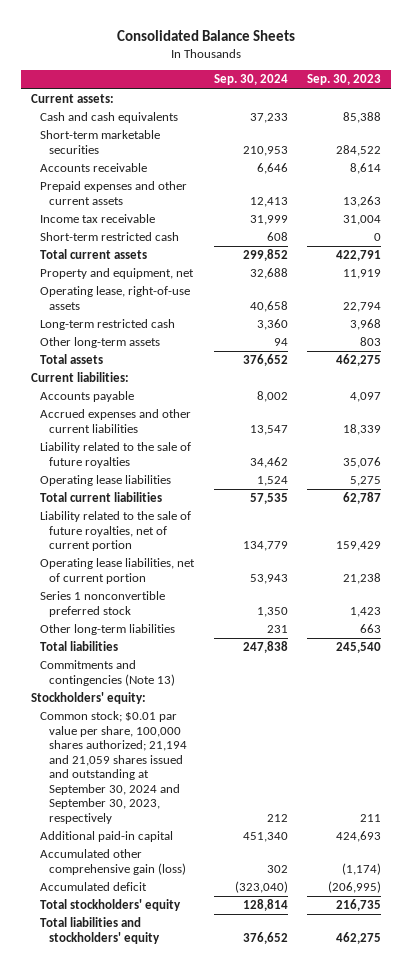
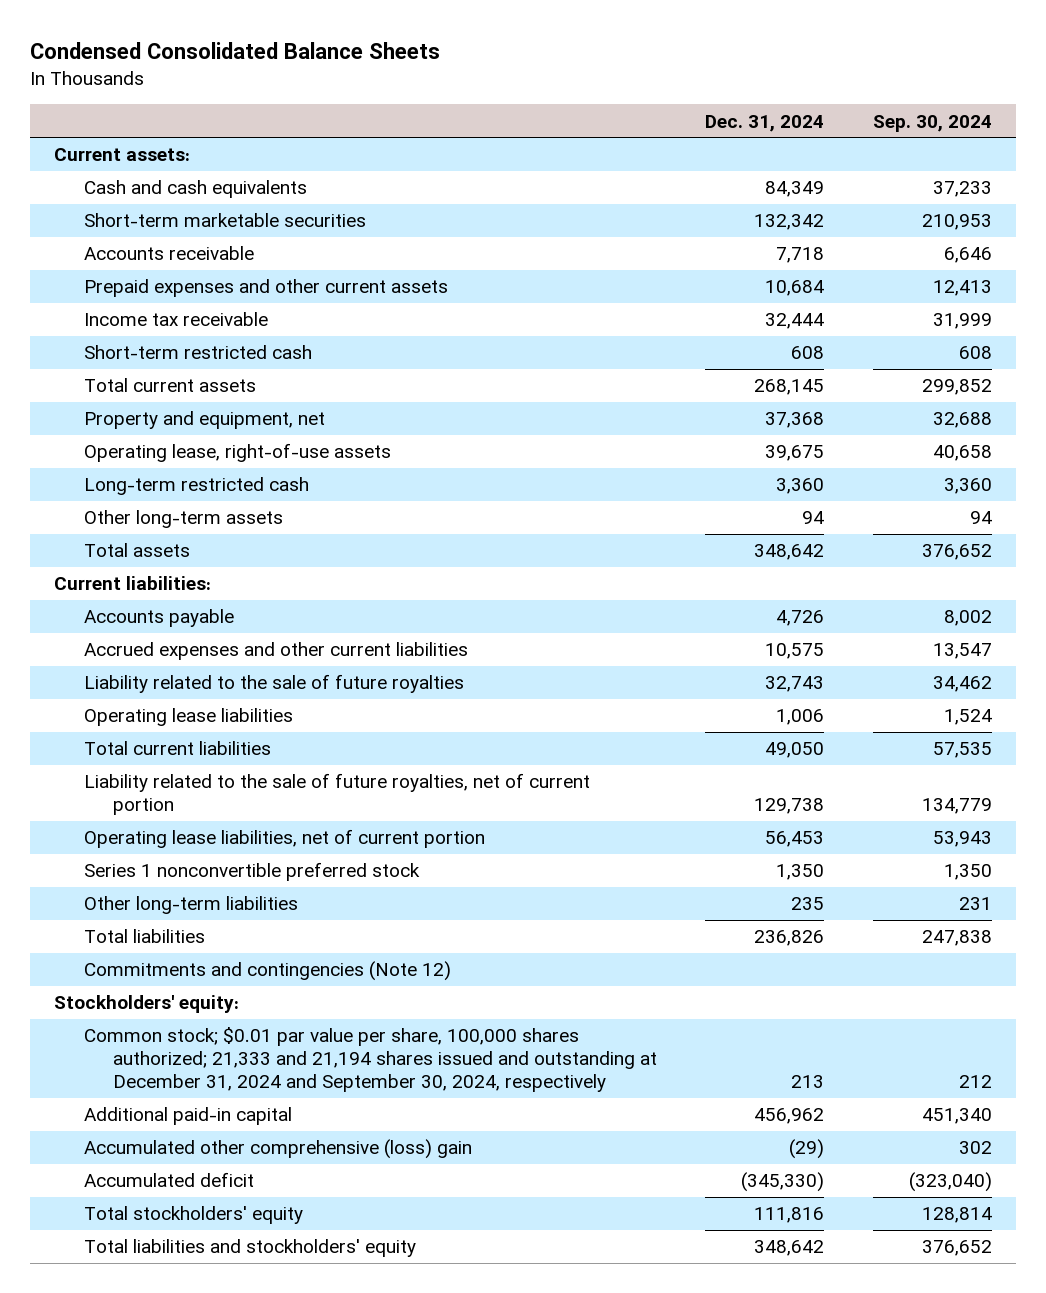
- Consolidated Balance Sheets
+ Condensed Consolidated Balance Sheets
- | Sep. 30, 2024 | Sep. 30, 2023
+ | Dec. 31, 2024 | Sep. 30, 2024
- Commitments and contingencies (Note 13)
+ Commitments and contingencies (Note 12)
- Common stock; $0.01 par value per share, 100,000 shares authorized; 21,194 and 21,059 shares issued and outstanding at September 30, 2024 and September 30, 2023, respectively | 212 | 211
+ Common stock; $0.01 par value per share, 100,000 shares authorized; 21,333 and 21,194 shares issued and outstanding at December 31, 2024 and September 30, 2024, respectively | 213 | 212
- Accumulated other comprehensive gain (loss) | 302 | (1,174)
+ Accumulated other comprehensive (loss) gain | (29) | 302

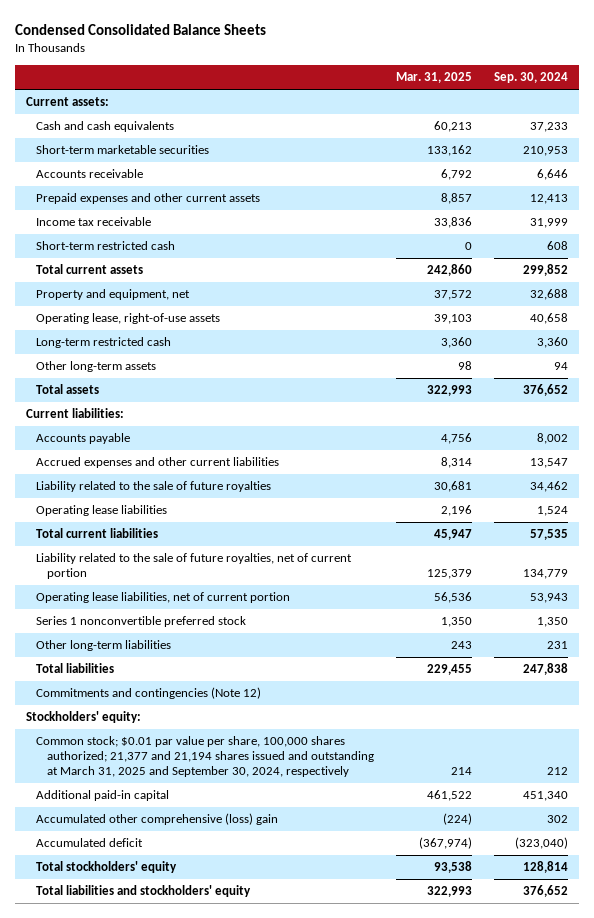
- | Dec. 31, 2024 | Sep. 30, 2024
+ | Mar. 31, 2025 | Sep. 30, 2024
- Common stock; $0.01 par value per share, 100,000 shares authorized; 21,333 and 21,194 shares issued and outstanding at December 31, 2024 and September 30, 2024, respectively | 213 | 212
+ Common stock; $0.01 par value per share, 100,000 shares authorized; 21,377 and 21,194 shares issued and outstanding at March 31, 2025 and September 30, 2024, respectively | 214 | 212

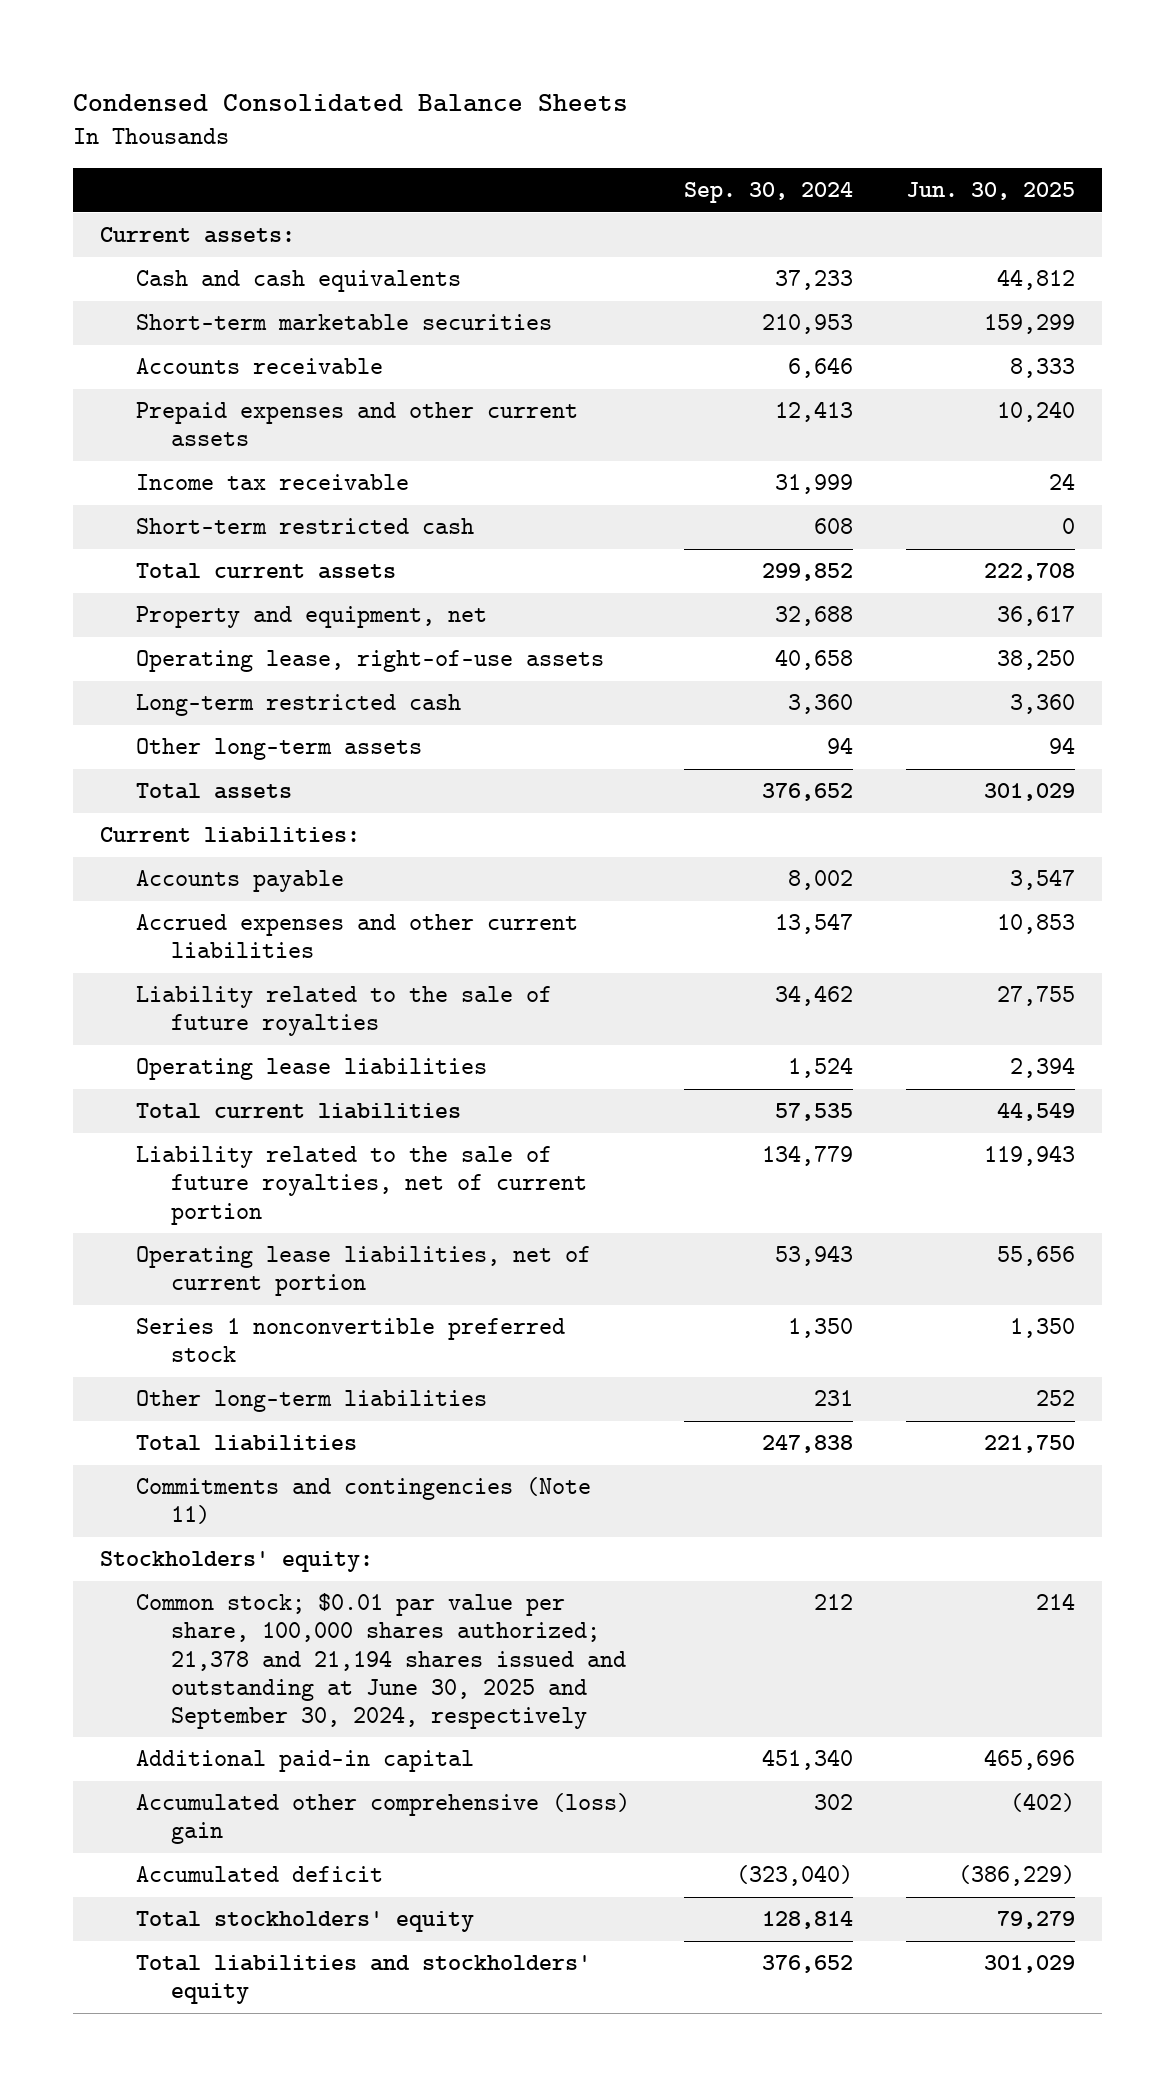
- | Mar. 31, 2025 | Sep. 30, 2024
+ | Sep. 30, 2024 | Jun. 30, 2025
- Commitments and contingencies (Note 12)
+ Commitments and contingencies (Note 11)
- Common stock; $0.01 par value per share, 100,000 shares authorized; 21,377 and 21,194 shares issued and outstanding at March 31, 2025 and September 30, 2024, respectively | 214 | 212
+ Common stock; $0.01 par value per share, 100,000 shares authorized; 21,378 and 21,194 shares issued and outstanding at June 30, 2025 and September 30, 2024, respectively | 212 | 214

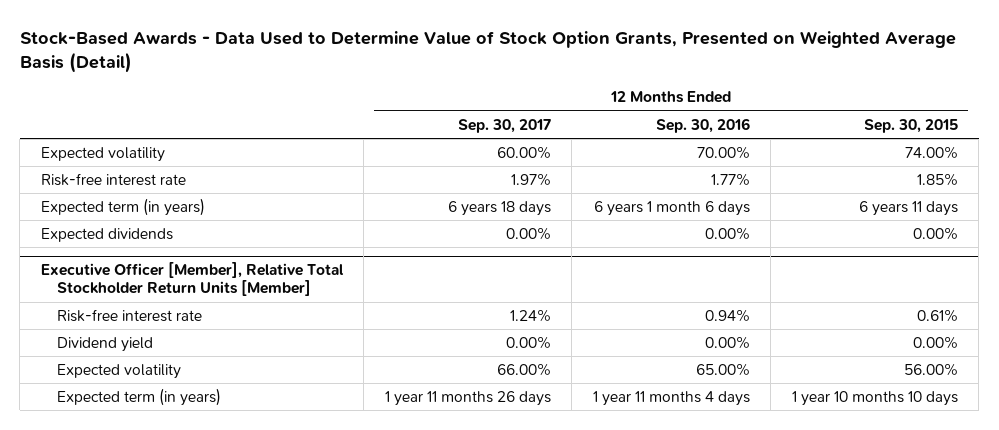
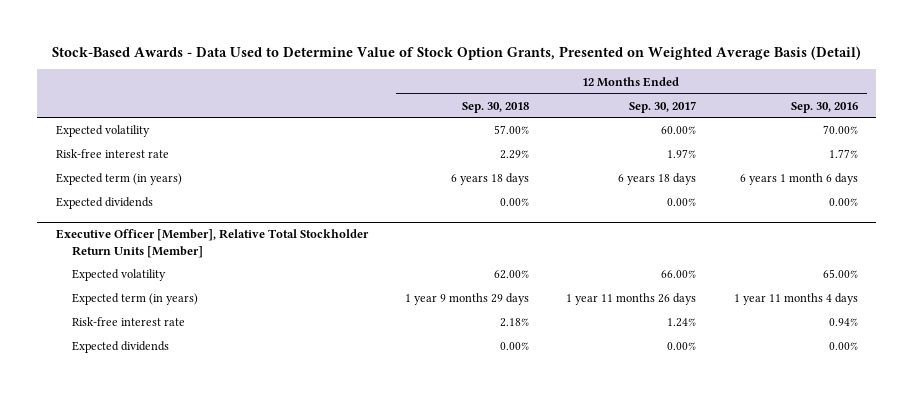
- | 12 Months Ended Sep. 30, 2017 | 12 Months Ended Sep. 30, 2016 | 12 Months Ended Sep. 30, 2015
+ | 12 Months Ended Sep. 30, 2018 | 12 Months Ended Sep. 30, 2017 | 12 Months Ended Sep. 30, 2016
@ Executive Officer [Member], Relative Total Stockholder Return Units [Member]
- Dividend yield | 0.00% | 0.00% | 0.00%
moved down: Risk-free interest rate | 2.18% | 1.24% | 0.94%
+ Expected dividends | 0.00% | 0.00% | 0.00%

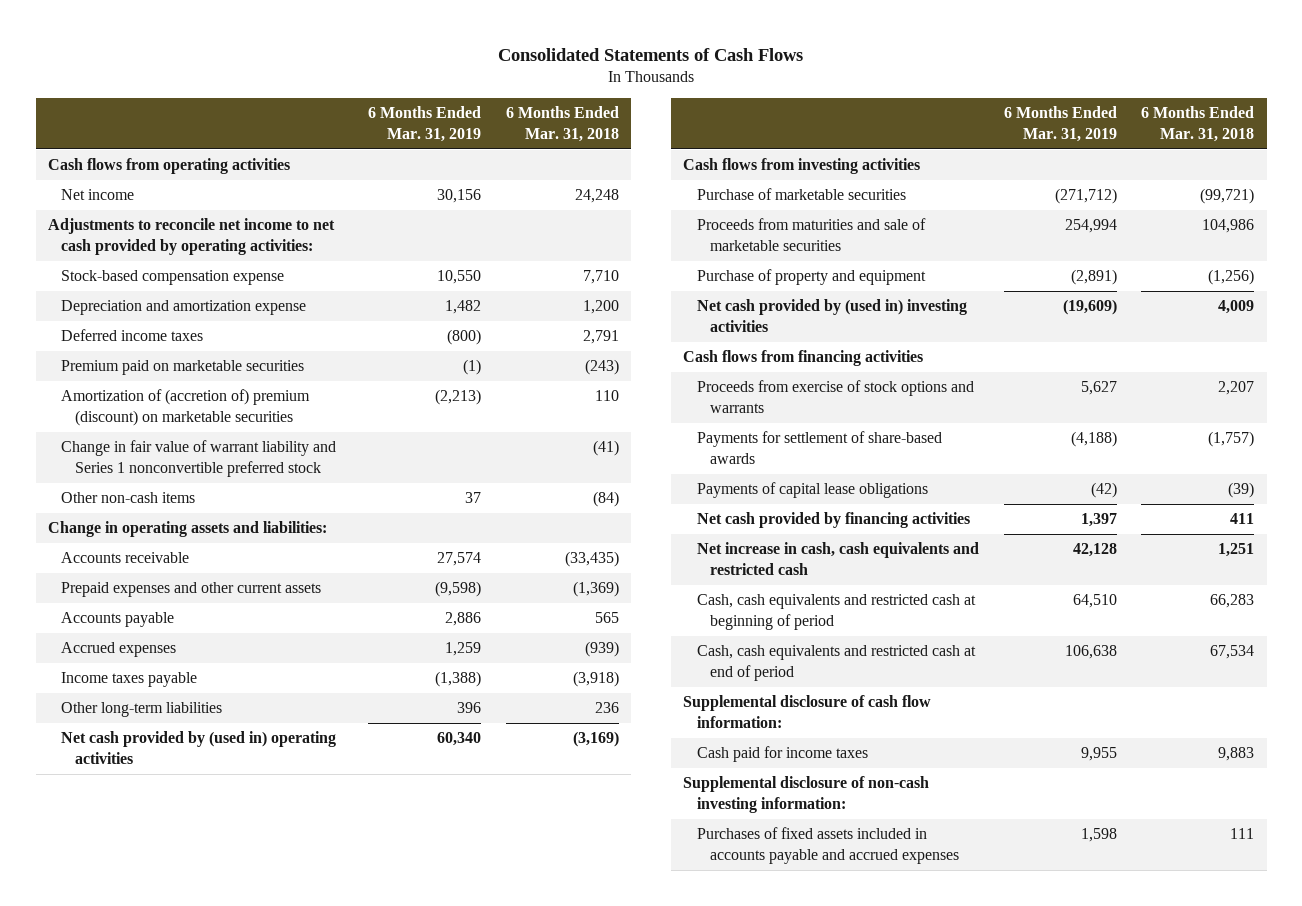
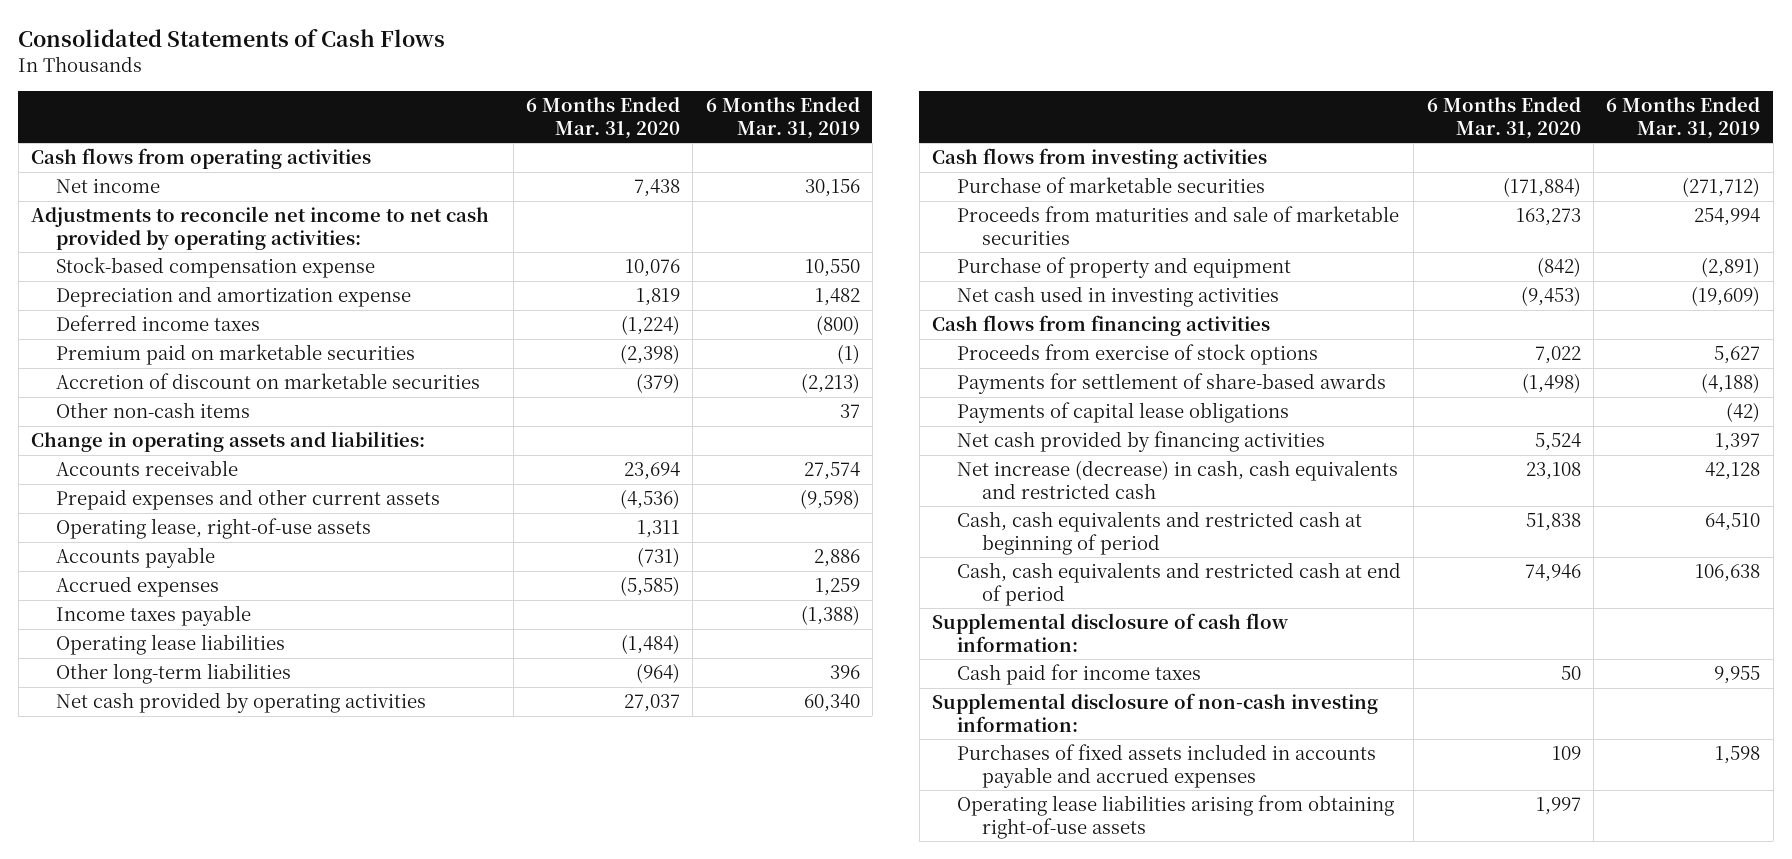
- | 6 Months Ended Mar. 31, 2019 | 6 Months Ended Mar. 31, 2018
+ | 6 Months Ended Mar. 31, 2020 | 6 Months Ended Mar. 31, 2019
- Amortization of (accretion of) premium (discount) on marketable securities | (2,213) | 110
- Change in fair value of warrant liability and Series 1 nonconvertible preferred stock | | (41)
+ Accretion of discount on marketable securities | (379) | (2,213)
+ Operating lease, right-of-use assets | 1,311 |
+ Operating lease liabilities | (1,484) |
- Net cash provided by (used in) operating activities | 60,340 | (3,169)
+ Net cash provided by operating activities | 27,037 | 60,340
- Net cash provided by (used in) investing activities | (19,609) | 4,009
+ Net cash used in investing activities | (9,453) | (19,609)
- Proceeds from exercise of stock options and warrants | 5,627 | 2,207
+ Proceeds from exercise of stock options | 7,022 | 5,627
- Net increase in cash, cash equivalents and restricted cash | 42,128 | 1,251
+ Net increase (decrease) in cash, cash equivalents and restricted cash | 23,108 | 42,128
+ Operating lease liabilities arising from obtaining right-of-use assets | 1,997 |

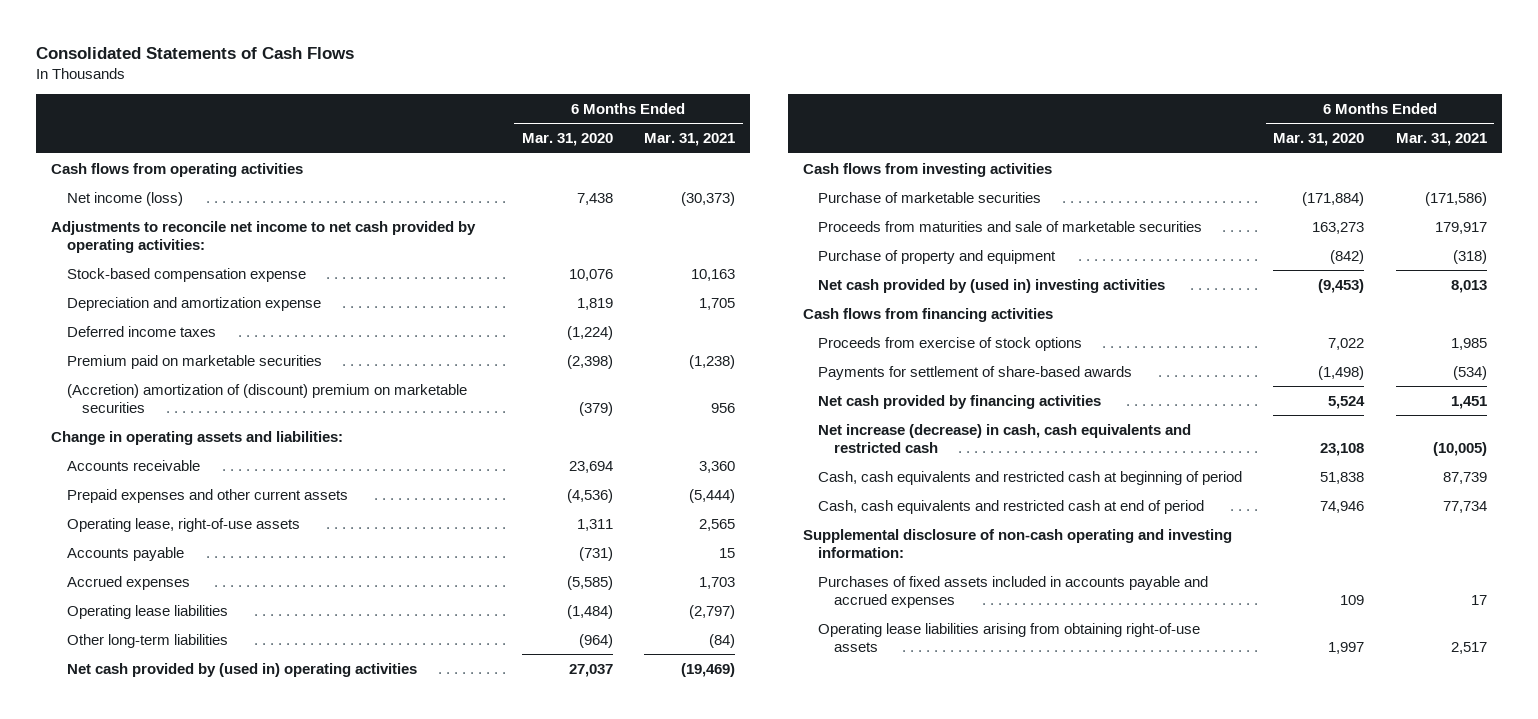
- | 6 Months Ended Mar. 31, 2020 | 6 Months Ended Mar. 31, 2019
+ | 6 Months Ended Mar. 31, 2020 | 6 Months Ended Mar. 31, 2021
- Net income | 7,438 | 30,156
+ Net income (loss) | 7,438 | (30,373)
- Accretion of discount on marketable securities | (379) | (2,213)
- Other non-cash items | | 37
+ (Accretion) amortization of (discount) premium on marketable securities | (379) | 956
- Income taxes payable | | (1,388)
- Net cash provided by operating activities | 27,037 | 60,340
+ Net cash provided by (used in) operating activities | 27,037 | (19,469)
- Net cash used in investing activities | (9,453) | (19,609)
+ Net cash provided by (used in) investing activities | (9,453) | 8,013
- Payments of capital lease obligations | | (42)
- Supplemental disclosure of cash flow information:
- Cash paid for income taxes | 50 | 9,955
- Supplemental disclosure of non-cash investing information:
+ Supplemental disclosure of non-cash operating and investing information:

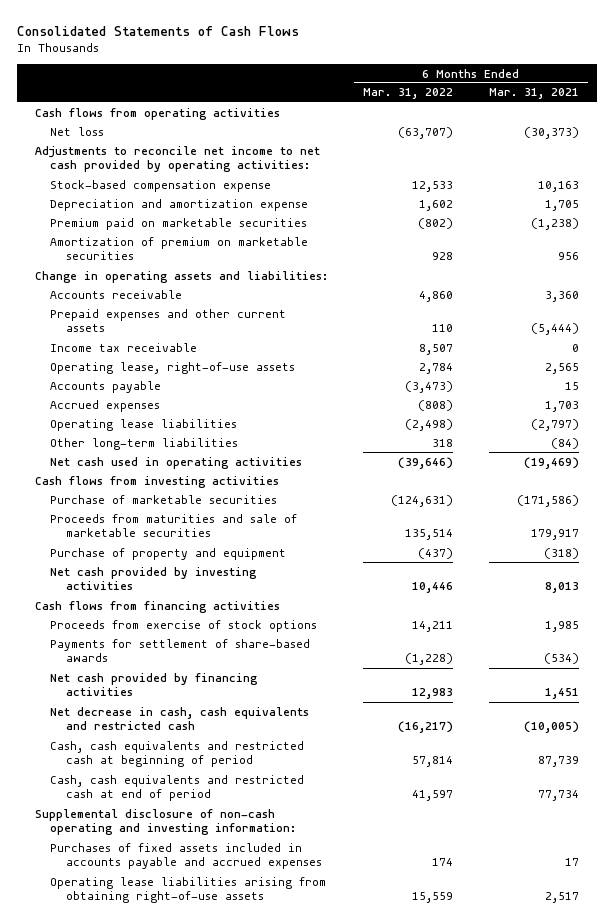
- | 6 Months Ended Mar. 31, 2020 | 6 Months Ended Mar. 31, 2021
+ | 6 Months Ended Mar. 31, 2022 | 6 Months Ended Mar. 31, 2021
- Net income (loss) | 7,438 | (30,373)
+ Net loss | (63,707) | (30,373)
- Deferred income taxes | (1,224) |
- (Accretion) amortization of (discount) premium on marketable securities | (379) | 956
+ Amortization of premium on marketable securities | 928 | 956
+ Income tax receivable | 8,507 | 0
- Net cash provided by (used in) operating activities | 27,037 | (19,469)
+ Net cash used in operating activities | (39,646) | (19,469)
- Net cash provided by (used in) investing activities | (9,453) | 8,013
+ Net cash provided by investing activities | 10,446 | 8,013
- Net increase (decrease) in cash, cash equivalents and restricted cash | 23,108 | (10,005)
+ Net decrease in cash, cash equivalents and restricted cash | (16,217) | (10,005)

